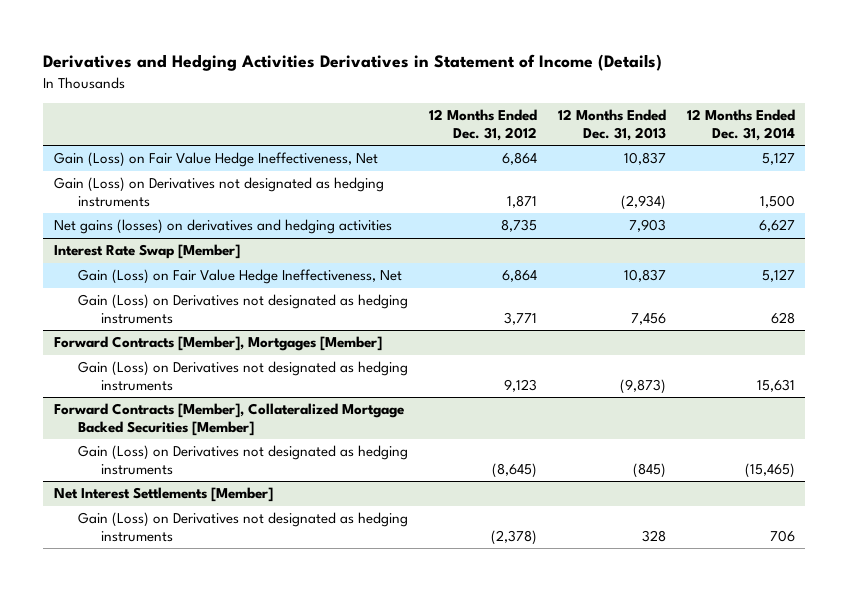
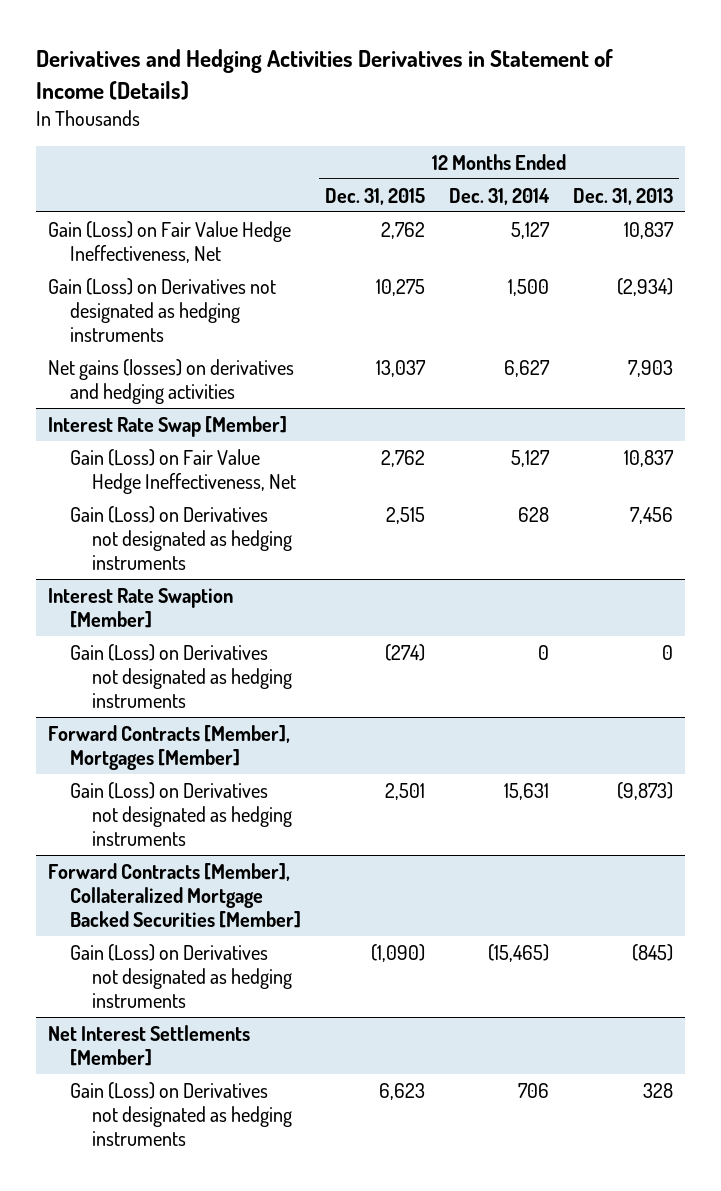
- | 12 Months Ended Dec. 31, 2012 | 12 Months Ended Dec. 31, 2013 | 12 Months Ended Dec. 31, 2014
+ | 12 Months Ended Dec. 31, 2015 | 12 Months Ended Dec. 31, 2014 | 12 Months Ended Dec. 31, 2013
+ Interest Rate Swaption [Member]
+ Gain (Loss) on Derivatives not designated as hedging instruments | (274) | 0 | 0

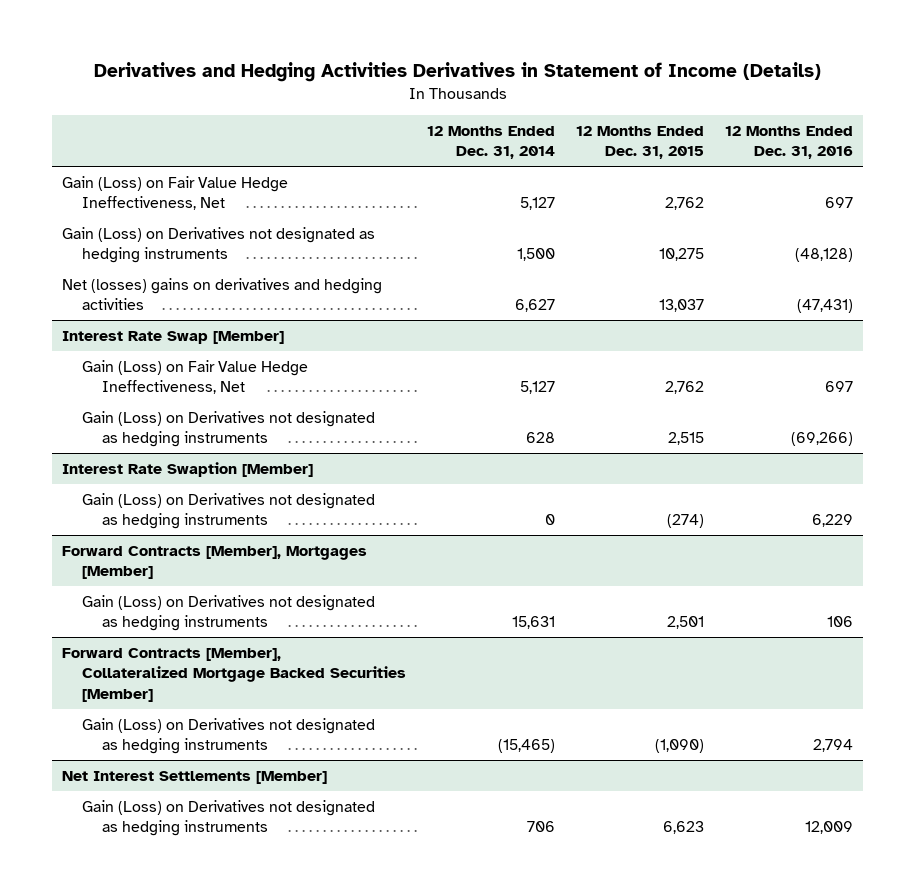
- | 12 Months Ended Dec. 31, 2015 | 12 Months Ended Dec. 31, 2014 | 12 Months Ended Dec. 31, 2013
+ | 12 Months Ended Dec. 31, 2014 | 12 Months Ended Dec. 31, 2015 | 12 Months Ended Dec. 31, 2016
- Net gains (losses) on derivatives and hedging activities | 13,037 | 6,627 | 7,903
+ Net (losses) gains on derivatives and hedging activities | 6,627 | 13,037 | (47,431)

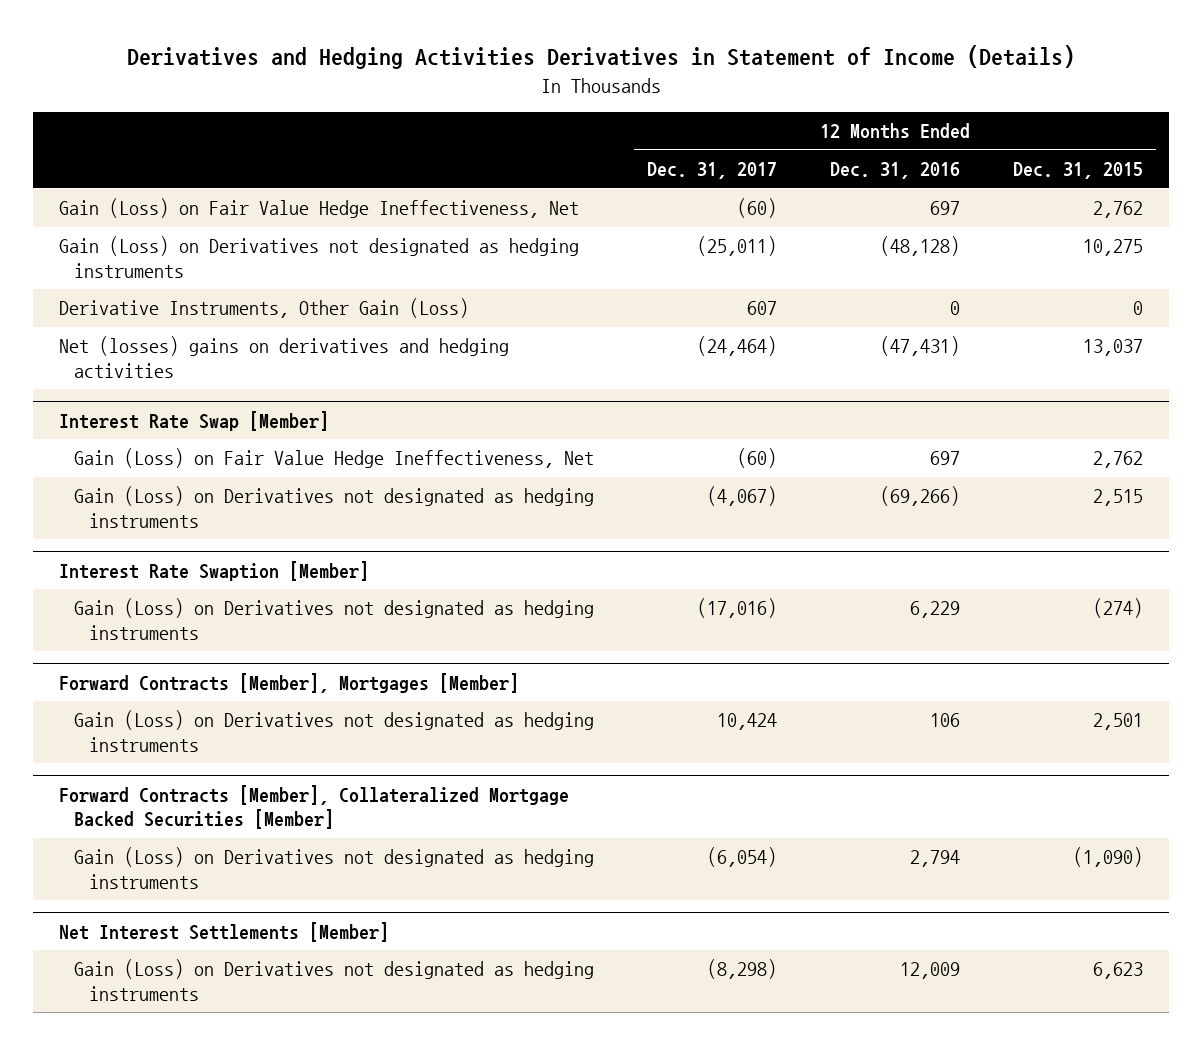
- | 12 Months Ended Dec. 31, 2014 | 12 Months Ended Dec. 31, 2015 | 12 Months Ended Dec. 31, 2016
+ | 12 Months Ended Dec. 31, 2017 | 12 Months Ended Dec. 31, 2016 | 12 Months Ended Dec. 31, 2015
+ Derivative Instruments, Other Gain (Loss) | 607 | 0 | 0

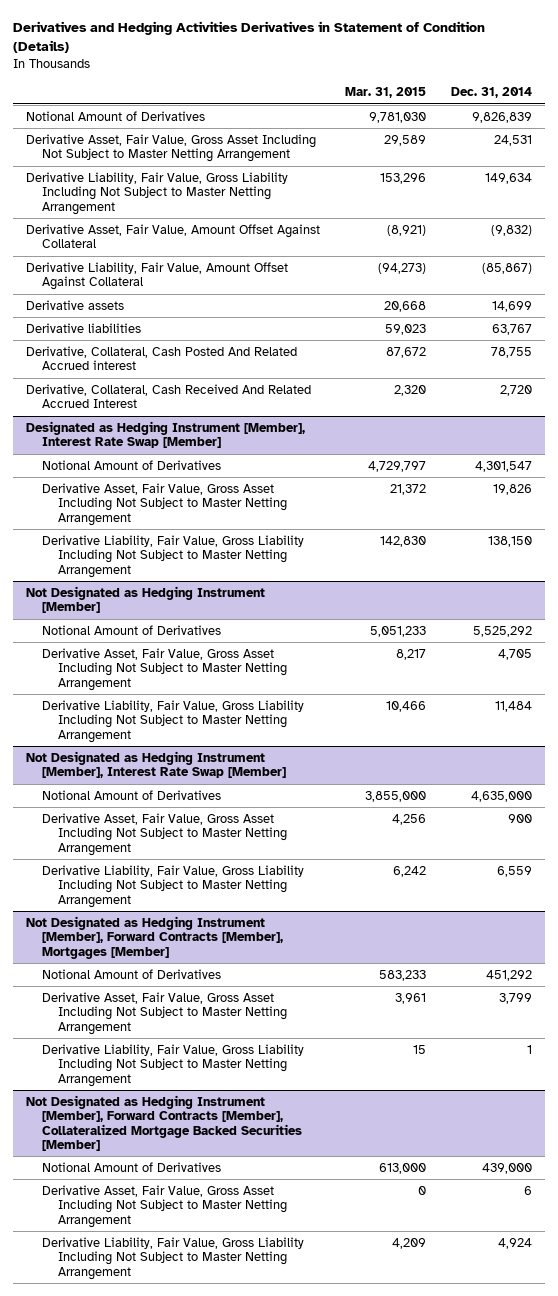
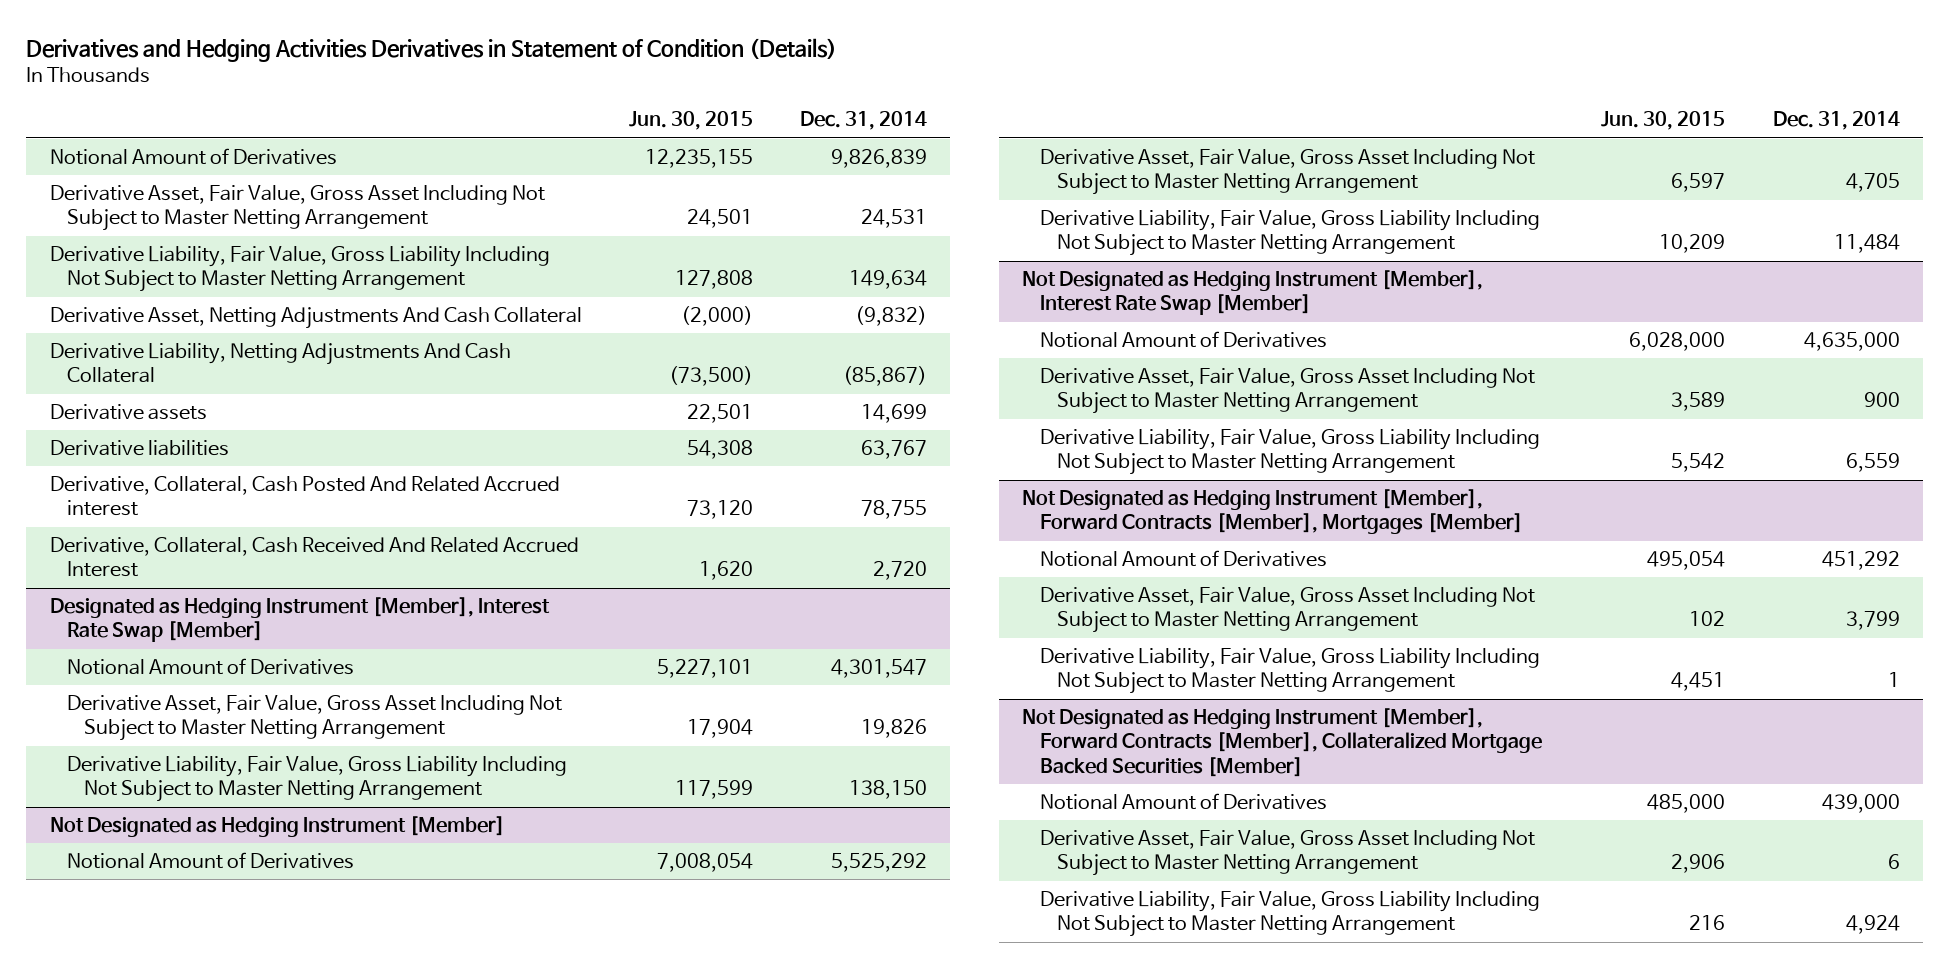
- | Mar. 31, 2015 | Dec. 31, 2014
+ | Jun. 30, 2015 | Dec. 31, 2014
- Derivative Asset, Fair Value, Amount Offset Against Collateral | (8,921) | (9,832)
- Derivative Liability, Fair Value, Amount Offset Against Collateral | (94,273) | (85,867)
+ Derivative Asset, Netting Adjustments And Cash Collateral | (2,000) | (9,832)
+ Derivative Liability, Netting Adjustments And Cash Collateral | (73,500) | (85,867)

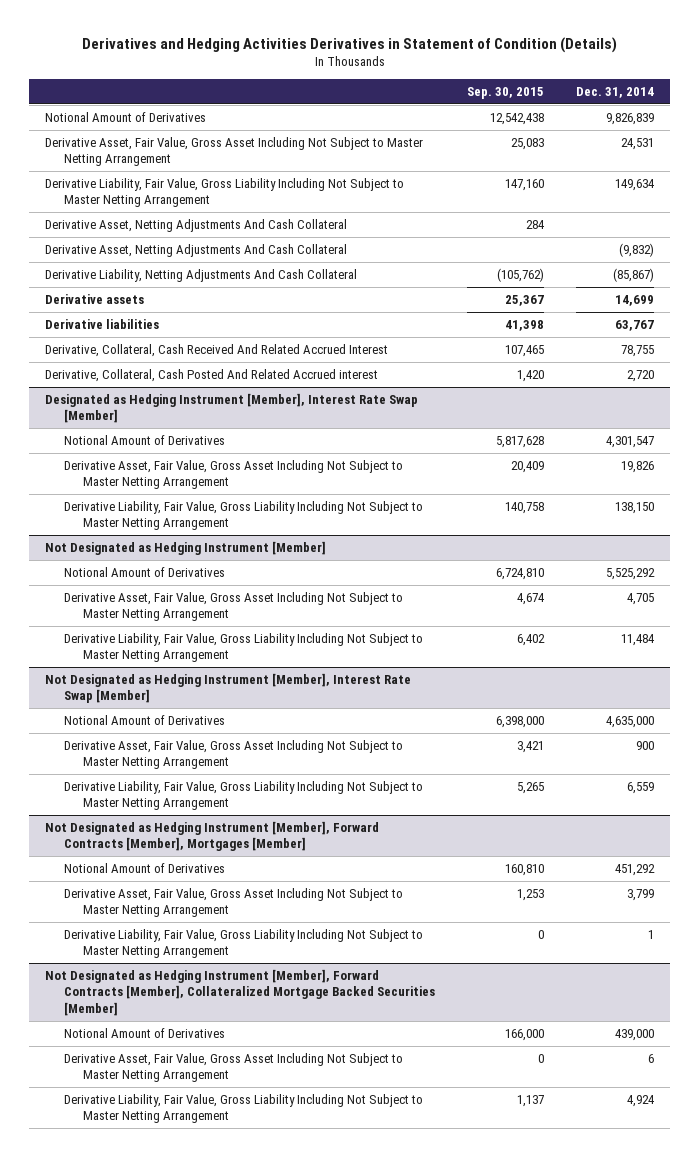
- | Jun. 30, 2015 | Dec. 31, 2014
+ | Sep. 30, 2015 | Dec. 31, 2014
+ Derivative Asset, Netting Adjustments And Cash Collateral | 284 |
- Derivative, Collateral, Cash Posted And Related Accrued interest | 73,120 | 78,755
- Derivative, Collateral, Cash Received And Related Accrued Interest | 1,620 | 2,720
+ Derivative, Collateral, Cash Received And Related Accrued Interest | 107,465 | 78,755
+ Derivative, Collateral, Cash Posted And Related Accrued interest | 1,420 | 2,720

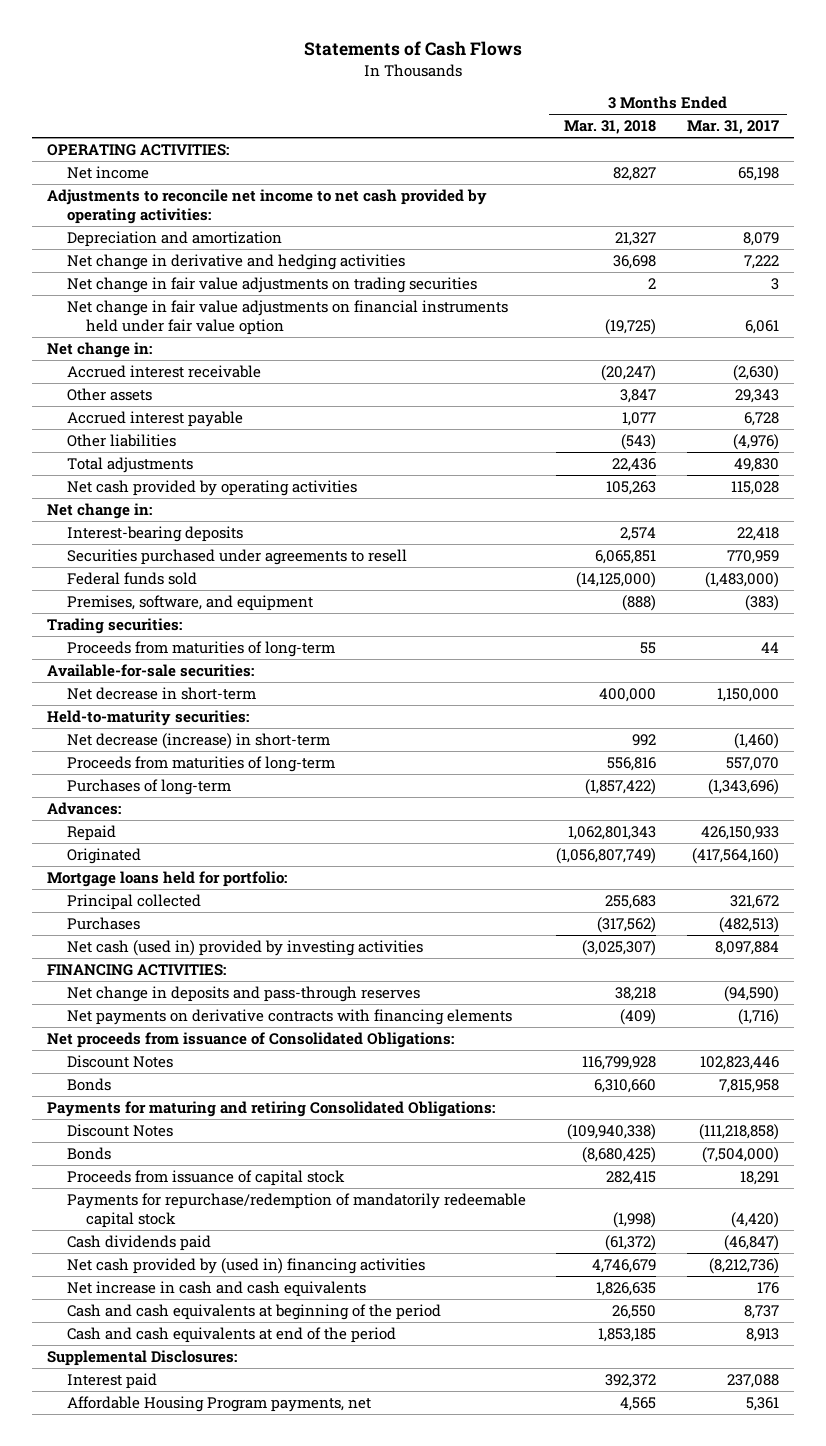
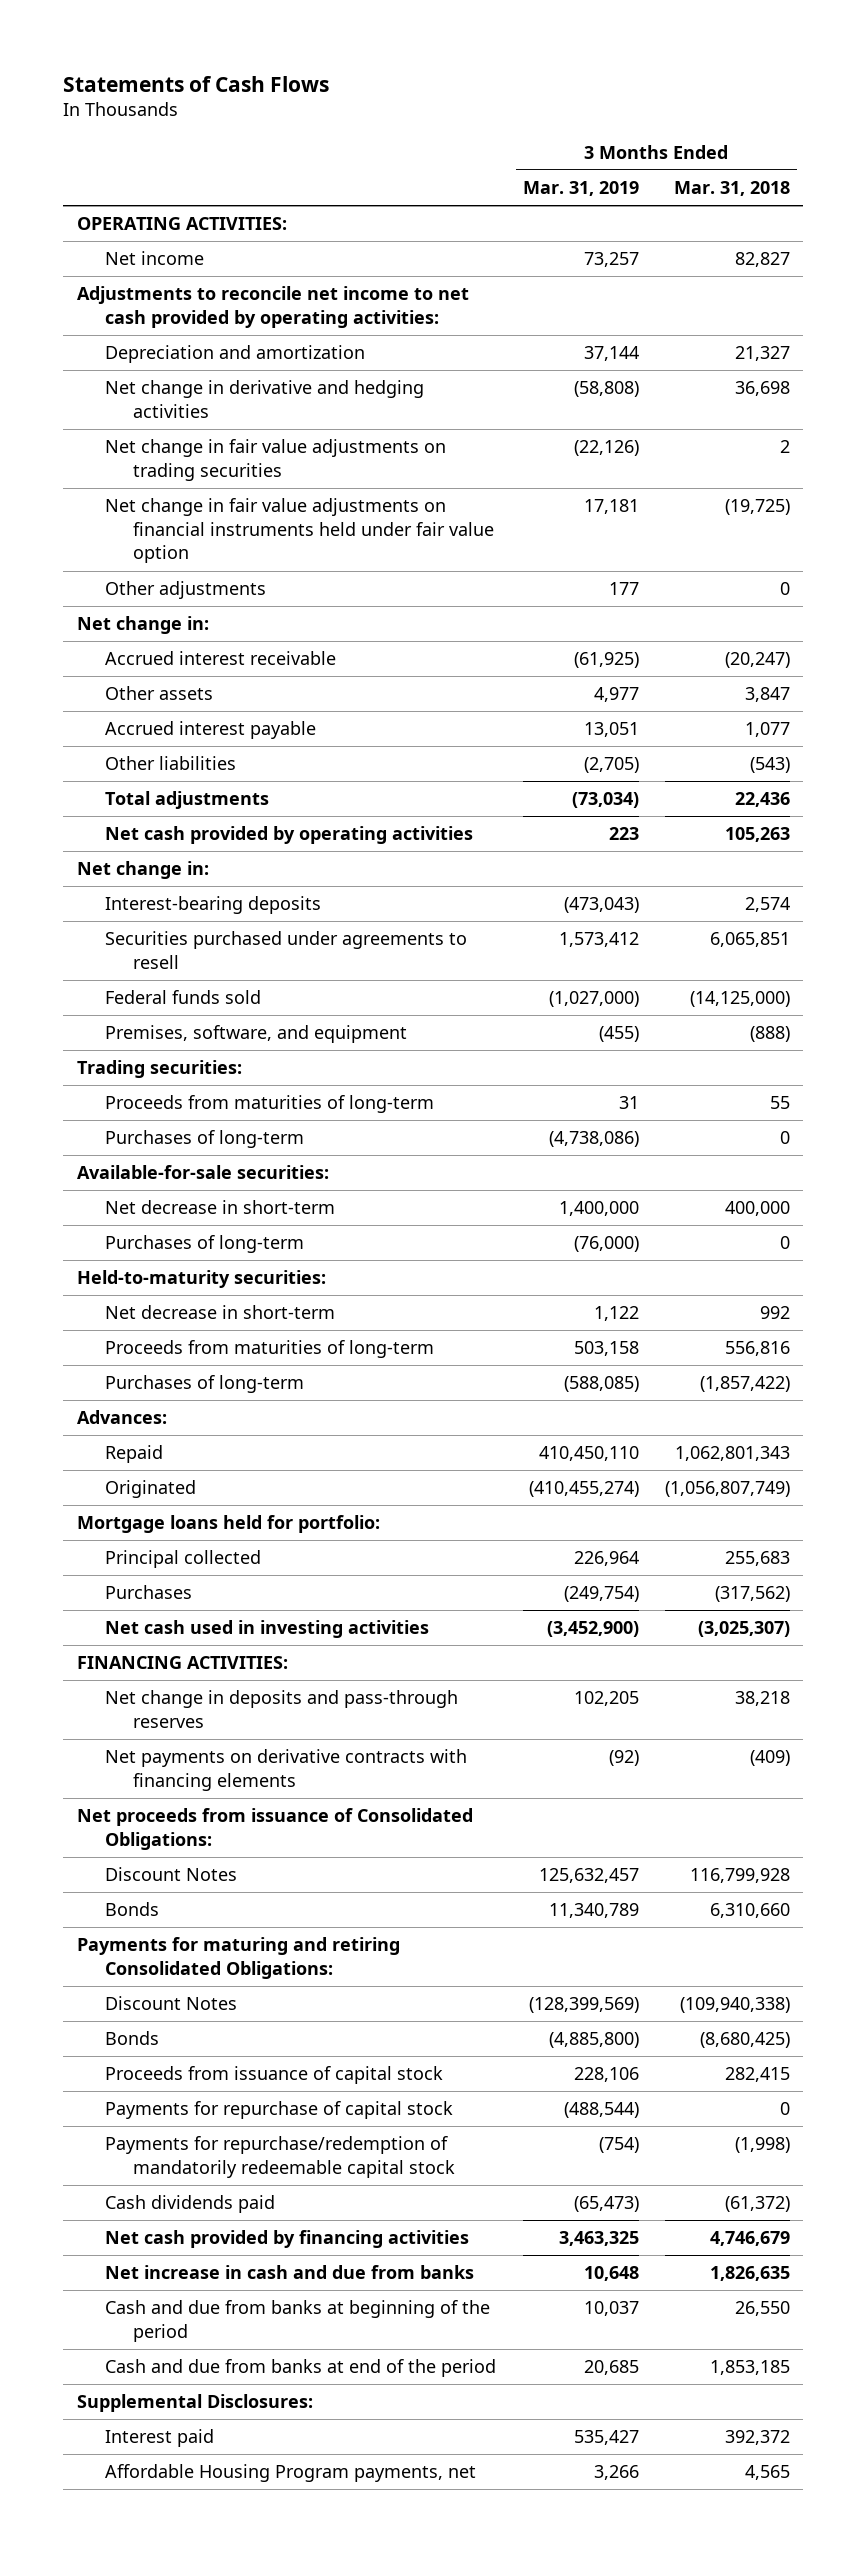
- | 3 Months Ended Mar. 31, 2018 | 3 Months Ended Mar. 31, 2017
+ | 3 Months Ended Mar. 31, 2019 | 3 Months Ended Mar. 31, 2018
+ Other adjustments | 177 | 0
+ Purchases of long-term | (4,738,086) | 0
+ Purchases of long-term | (76,000) | 0
- Net decrease (increase) in short-term | 992 | (1,460)
+ Net decrease in short-term | 1,122 | 992
- Net cash (used in) provided by investing activities | (3,025,307) | 8,097,884
+ Net cash used in investing activities | (3,452,900) | (3,025,307)
+ Payments for repurchase of capital stock | (488,544) | 0
- Net cash provided by (used in) financing activities | 4,746,679 | (8,212,736)
- Net increase in cash and cash equivalents | 1,826,635 | 176
- Cash and cash equivalents at beginning of the period | 26,550 | 8,737
- Cash and cash equivalents at end of the period | 1,853,185 | 8,913
+ Net cash provided by financing activities | 3,463,325 | 4,746,679
+ Net increase in cash and due from banks | 10,648 | 1,826,635
+ Cash and due from banks at beginning of the period | 10,037 | 26,550
+ Cash and due from banks at end of the period | 20,685 | 1,853,185

